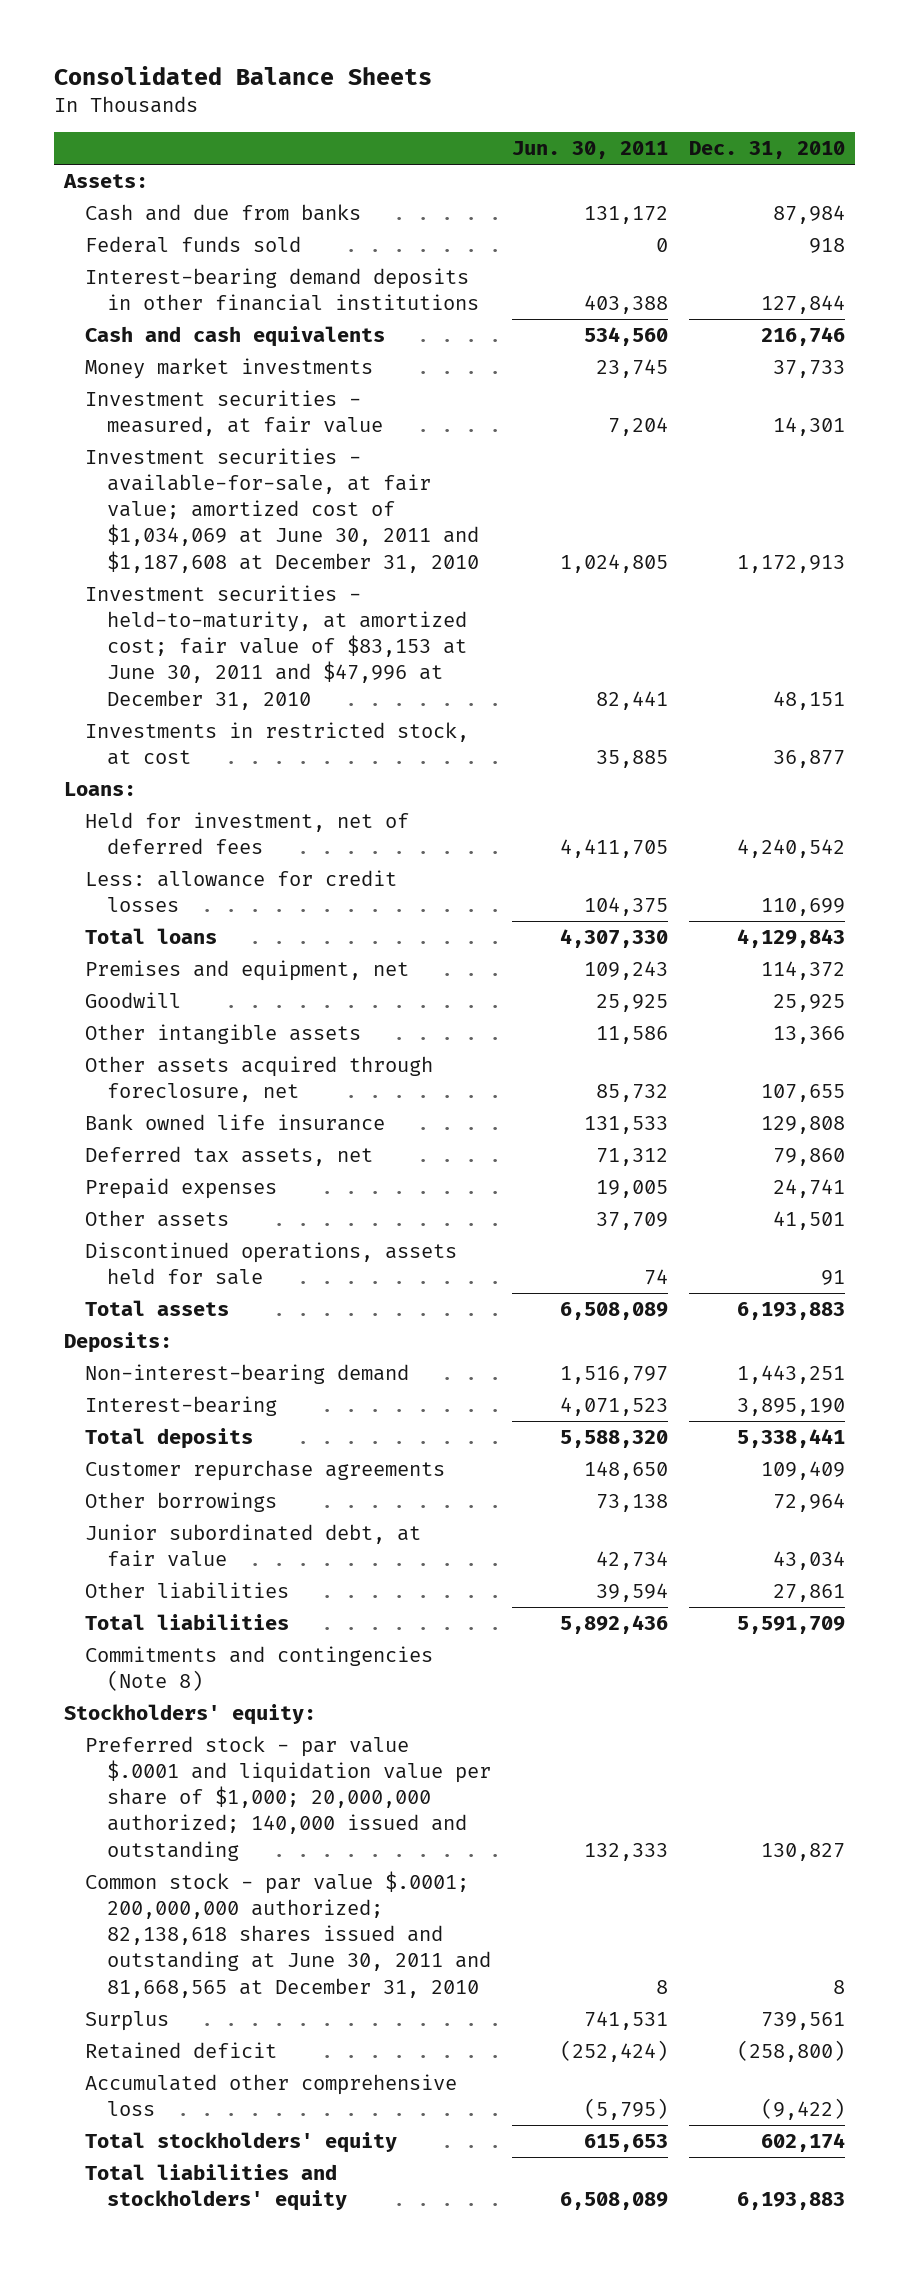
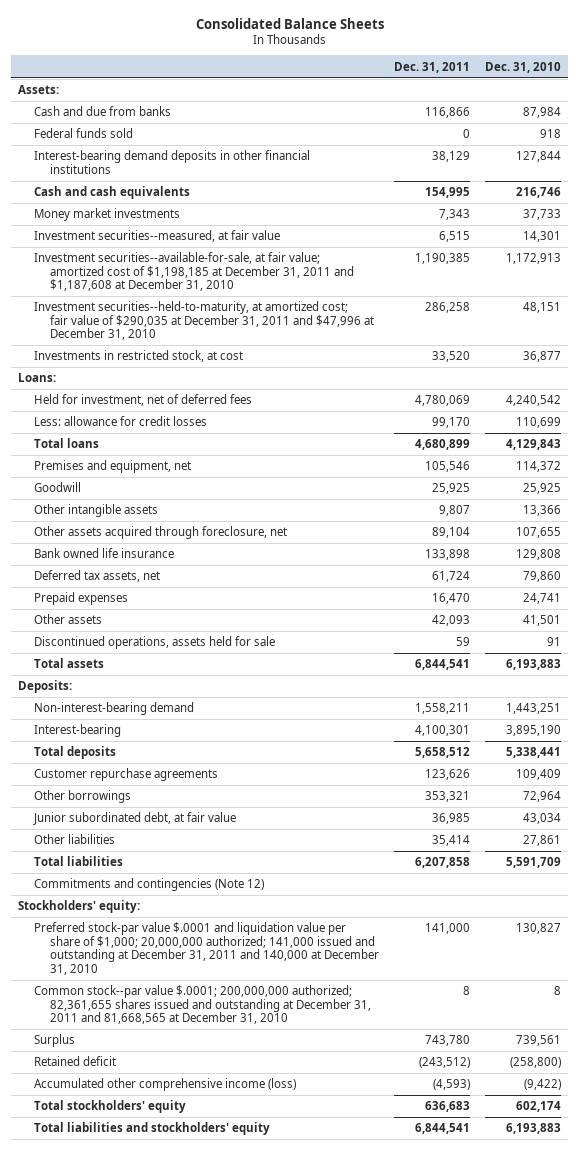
- | Jun. 30, 2011 | Dec. 31, 2010
+ | Dec. 31, 2011 | Dec. 31, 2010
- Investment securities - measured, at fair value | 7,204 | 14,301
- Investment securities - available-for-sale, at fair value; amortized cost of $1,034,069 at June 30, 2011 and $1,187,608 at December 31, 2010 | 1,024,805 | 1,172,913
- Investment securities - held-to-maturity, at amortized cost; fair value of $83,153 at June 30, 2011 and $47,996 at December 31, 2010 | 82,441 | 48,151
+ Investment securities--measured, at fair value | 6,515 | 14,301
+ Investment securities--available-for-sale, at fair value; amortized cost of $1,198,185 at December 31, 2011 and $1,187,608 at December 31, 2010 | 1,190,385 | 1,172,913
+ Investment securities--held-to-maturity, at amortized cost; fair value of $290,035 at December 31, 2011 and $47,996 at December 31, 2010 | 286,258 | 48,151
- Commitments and contingencies (Note 8)
+ Commitments and contingencies (Note 12)
- Preferred stock - par value $.0001 and liquidation value per share of $1,000; 20,000,000 authorized; 140,000 issued and outstanding | 132,333 | 130,827
- Common stock - par value $.0001; 200,000,000 authorized; 82,138,618 shares issued and outstanding at June 30, 2011 and 81,668,565 at December 31, 2010 | 8 | 8
+ Preferred stock-par value $.0001 and liquidation value per share of $1,000; 20,000,000 authorized; 141,000 issued and outstanding at December 31, 2011 and 140,000 at December 31, 2010 | 141,000 | 130,827
+ Common stock--par value $.0001; 200,000,000 authorized; 82,361,655 shares issued and outstanding at December 31, 2011 and 81,668,565 at December 31, 2010 | 8 | 8
- Accumulated other comprehensive loss | (5,795) | (9,422)
+ Accumulated other comprehensive income (loss) | (4,593) | (9,422)

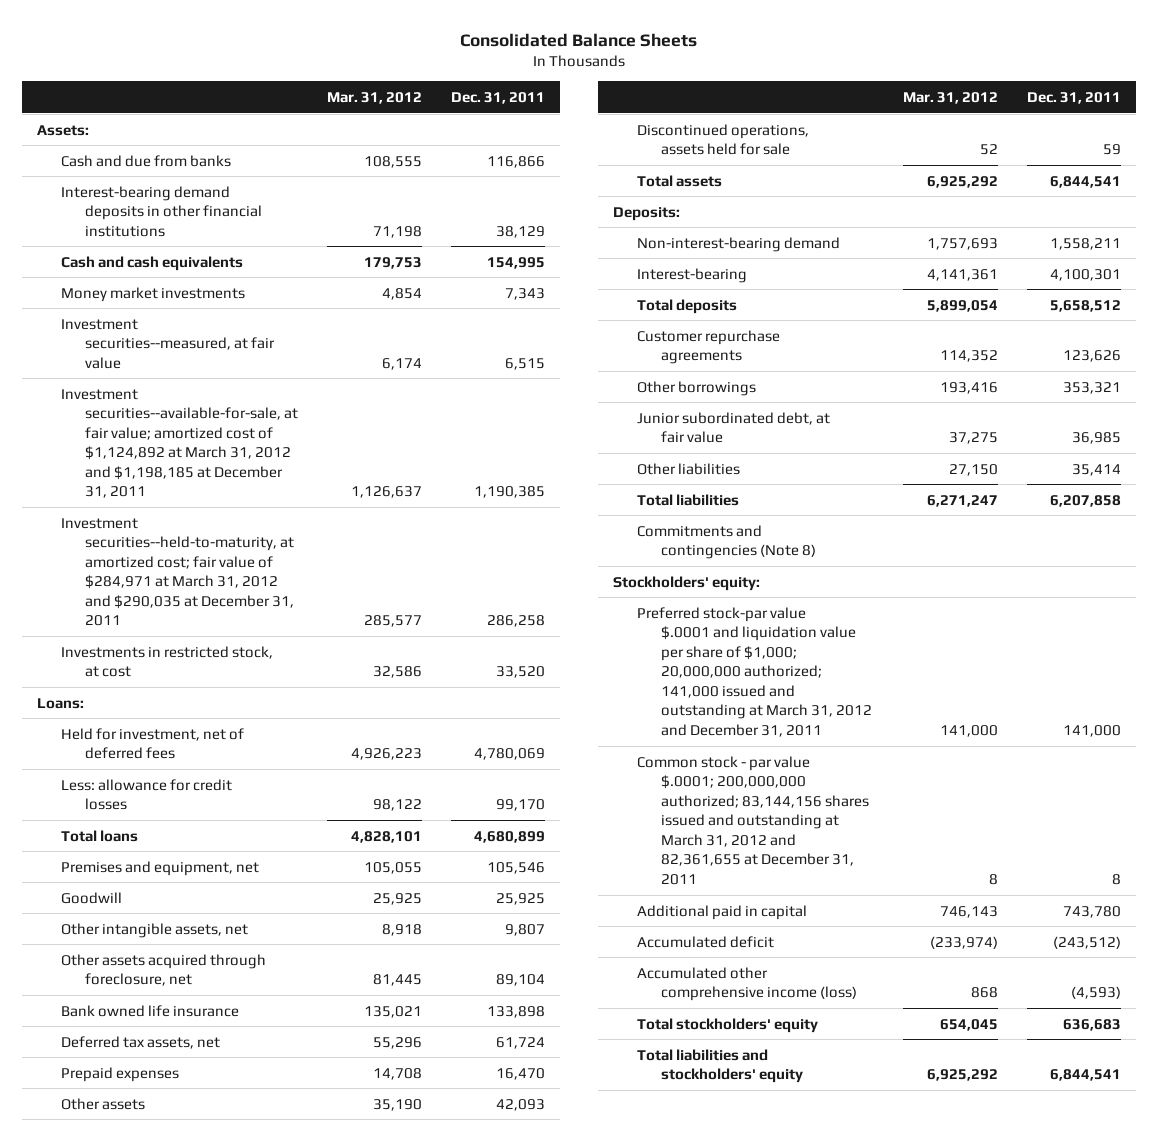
- | Dec. 31, 2011 | Dec. 31, 2010
+ | Mar. 31, 2012 | Dec. 31, 2011
- Federal funds sold | 0 | 918
- Investment securities--available-for-sale, at fair value; amortized cost of $1,198,185 at December 31, 2011 and $1,187,608 at December 31, 2010 | 1,190,385 | 1,172,913
- Investment securities--held-to-maturity, at amortized cost; fair value of $290,035 at December 31, 2011 and $47,996 at December 31, 2010 | 286,258 | 48,151
+ Investment securities--available-for-sale, at fair value; amortized cost of $1,124,892 at March 31, 2012 and $1,198,185 at December 31, 2011 | 1,126,637 | 1,190,385
+ Investment securities--held-to-maturity, at amortized cost; fair value of $284,971 at March 31, 2012 and $290,035 at December 31, 2011 | 285,577 | 286,258
- Other intangible assets | 9,807 | 13,366
+ Other intangible assets, net | 8,918 | 9,807
- Commitments and contingencies (Note 12)
+ Commitments and contingencies (Note 8)
- Preferred stock-par value $.0001 and liquidation value per share of $1,000; 20,000,000 authorized; 141,000 issued and outstanding at December 31, 2011 and 140,000 at December 31, 2010 | 141,000 | 130,827
- Common stock--par value $.0001; 200,000,000 authorized; 82,361,655 shares issued and outstanding at December 31, 2011 and 81,668,565 at December 31, 2010 | 8 | 8
- Surplus | 743,780 | 739,561
- Retained deficit | (243,512) | (258,800)
+ Preferred stock-par value $.0001 and liquidation value per share of $1,000; 20,000,000 authorized; 141,000 issued and outstanding at March 31, 2012 and December 31, 2011 | 141,000 | 141,000
+ Common stock - par value $.0001; 200,000,000 authorized; 83,144,156 shares issued and outstanding at March 31, 2012 and 82,361,655 at December 31, 2011 | 8 | 8
+ Additional paid in capital | 746,143 | 743,780
+ Accumulated deficit | (233,974) | (243,512)

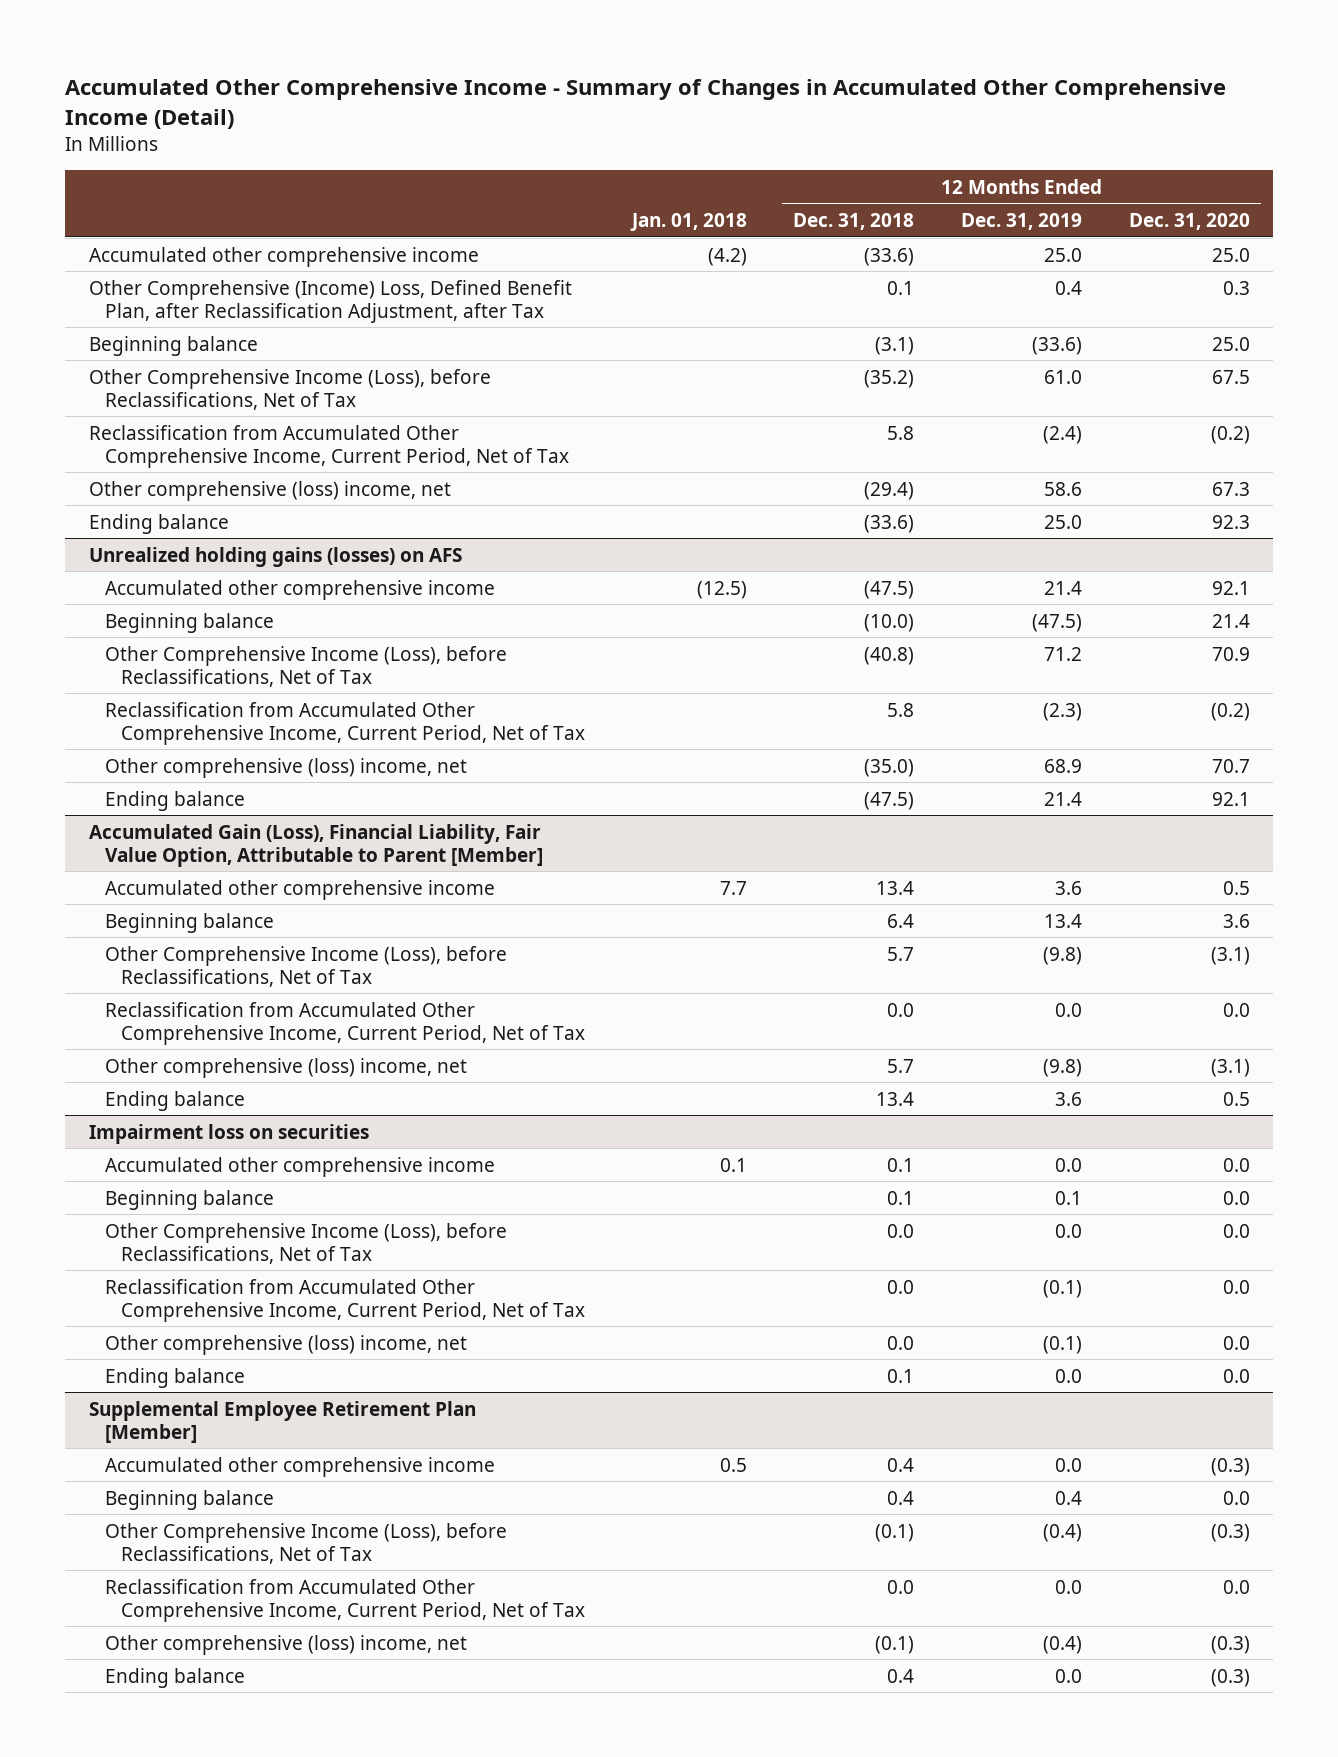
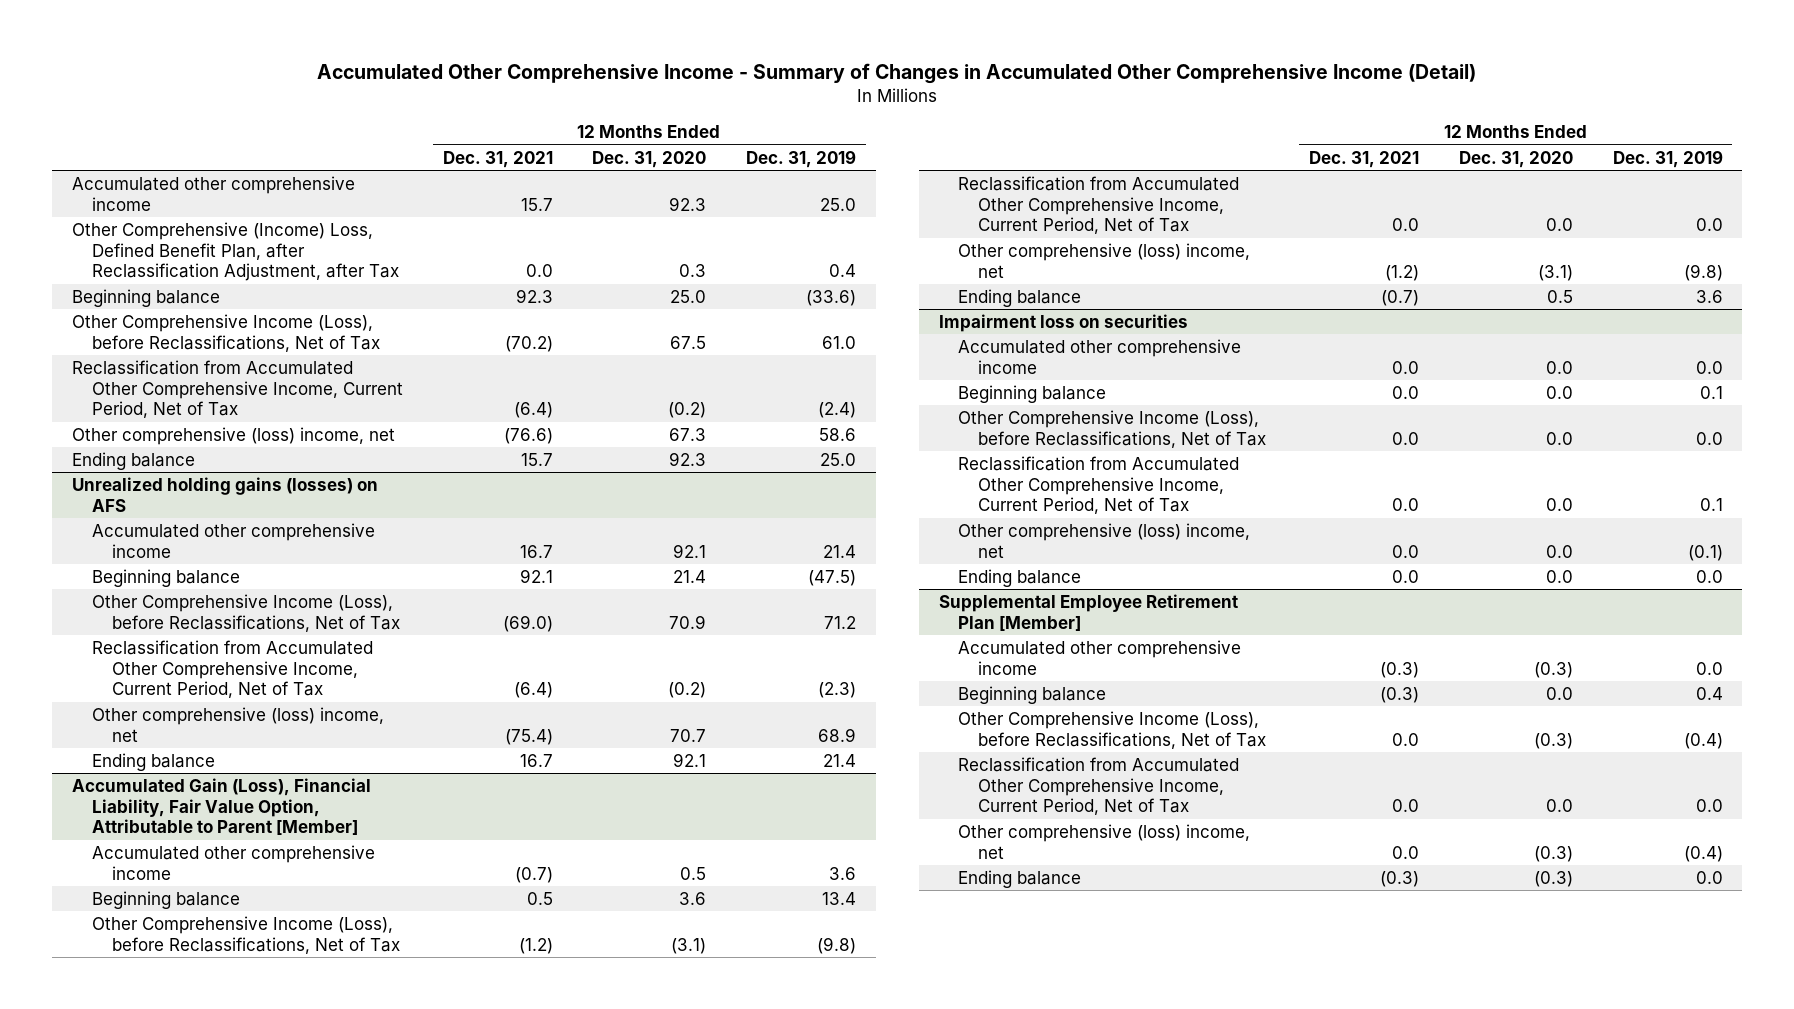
- | Jan. 01, 2018 | 12 Months Ended Dec. 31, 2018 | 12 Months Ended Dec. 31, 2019 | 12 Months Ended Dec. 31, 2020
+ | 12 Months Ended Dec. 31, 2021 | 12 Months Ended Dec. 31, 2020 | 12 Months Ended Dec. 31, 2019
- Accumulated other comprehensive income | (4.2) | (33.6) | 25.0 | 25.0
+ Accumulated other comprehensive income | 15.7 | 92.3 | 25.0
@ Impairment loss on securities
- Reclassification from Accumulated Other Comprehensive Income, Current Period, Net of Tax | | 0.0 | (0.1) | 0.0
+ Reclassification from Accumulated Other Comprehensive Income, Current Period, Net of Tax | 0.0 | 0.0 | 0.1

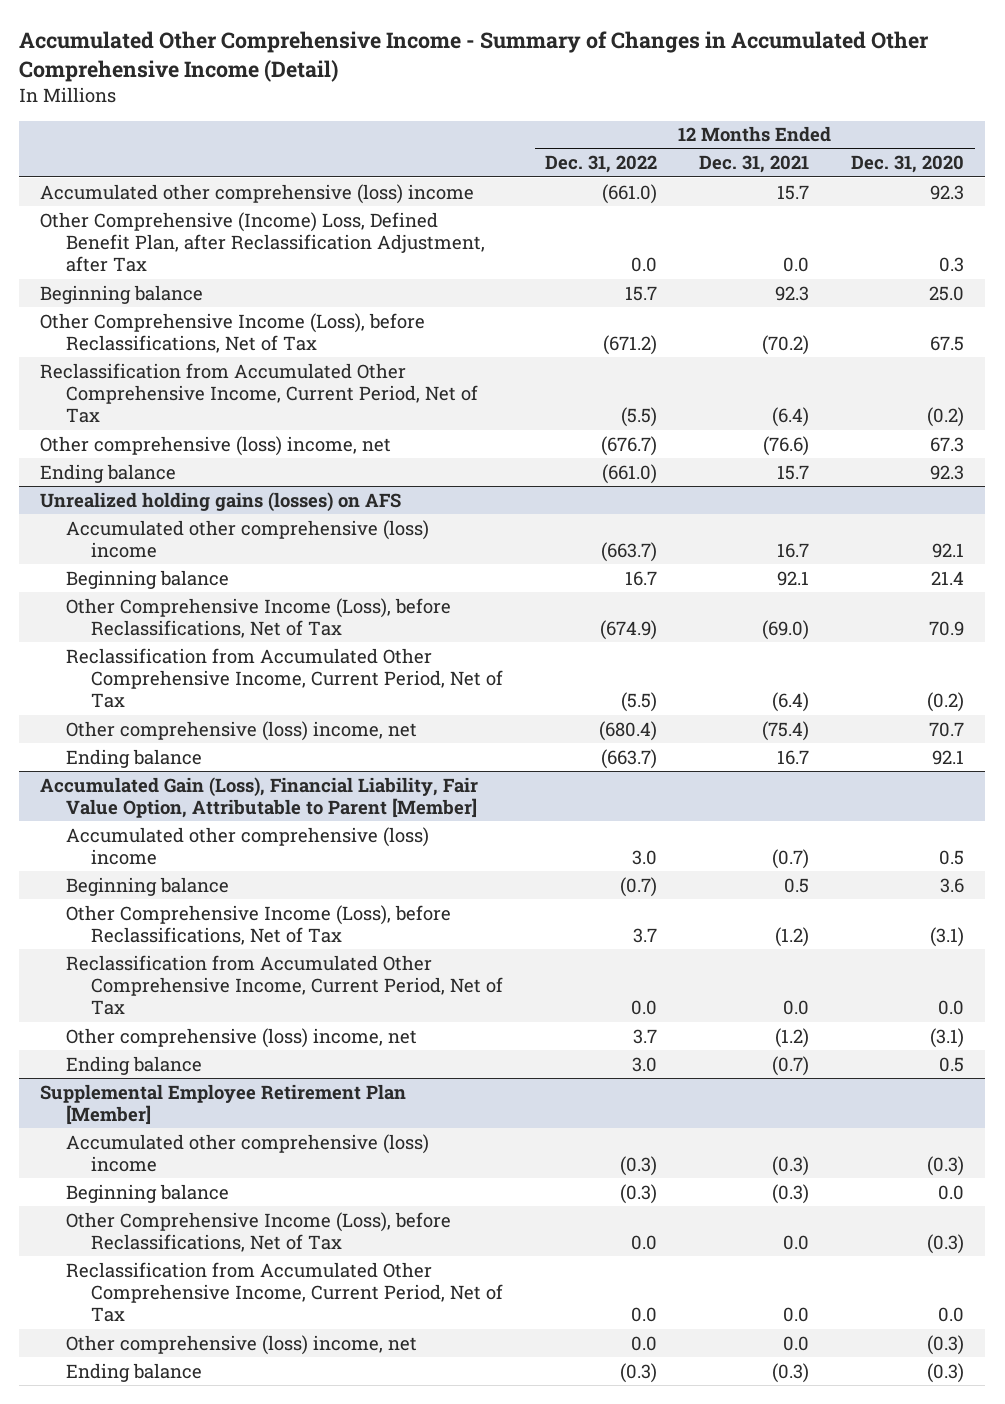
- | 12 Months Ended Dec. 31, 2021 | 12 Months Ended Dec. 31, 2020 | 12 Months Ended Dec. 31, 2019
+ | 12 Months Ended Dec. 31, 2022 | 12 Months Ended Dec. 31, 2021 | 12 Months Ended Dec. 31, 2020
- Accumulated other comprehensive income | 15.7 | 92.3 | 25.0
+ Accumulated other comprehensive (loss) income | (661.0) | 15.7 | 92.3
@ Unrealized holding gains (losses) on AFS
- Accumulated other comprehensive income | 16.7 | 92.1 | 21.4
+ Accumulated other comprehensive (loss) income | (663.7) | 16.7 | 92.1
@ Accumulated Gain (Loss), Financial Liability, Fair Value Option, Attributable to Parent [Member]
- Accumulated other comprehensive income | (0.7) | 0.5 | 3.6
+ Accumulated other comprehensive (loss) income | 3.0 | (0.7) | 0.5
- Impairment loss on securities
- Accumulated other comprehensive income | 0.0 | 0.0 | 0.0
- Beginning balance | 0.0 | 0.0 | 0.1
- Other Comprehensive Income (Loss), before Reclassifications, Net of Tax | 0.0 | 0.0 | 0.0
- Reclassification from Accumulated Other Comprehensive Income, Current Period, Net of Tax | 0.0 | 0.0 | 0.1
- Other comprehensive (loss) income, net | 0.0 | 0.0 | (0.1)
- Ending balance | 0.0 | 0.0 | 0.0
@ Supplemental Employee Retirement Plan [Member]
- Accumulated other comprehensive income | (0.3) | (0.3) | 0.0
+ Accumulated other comprehensive (loss) income | (0.3) | (0.3) | (0.3)

